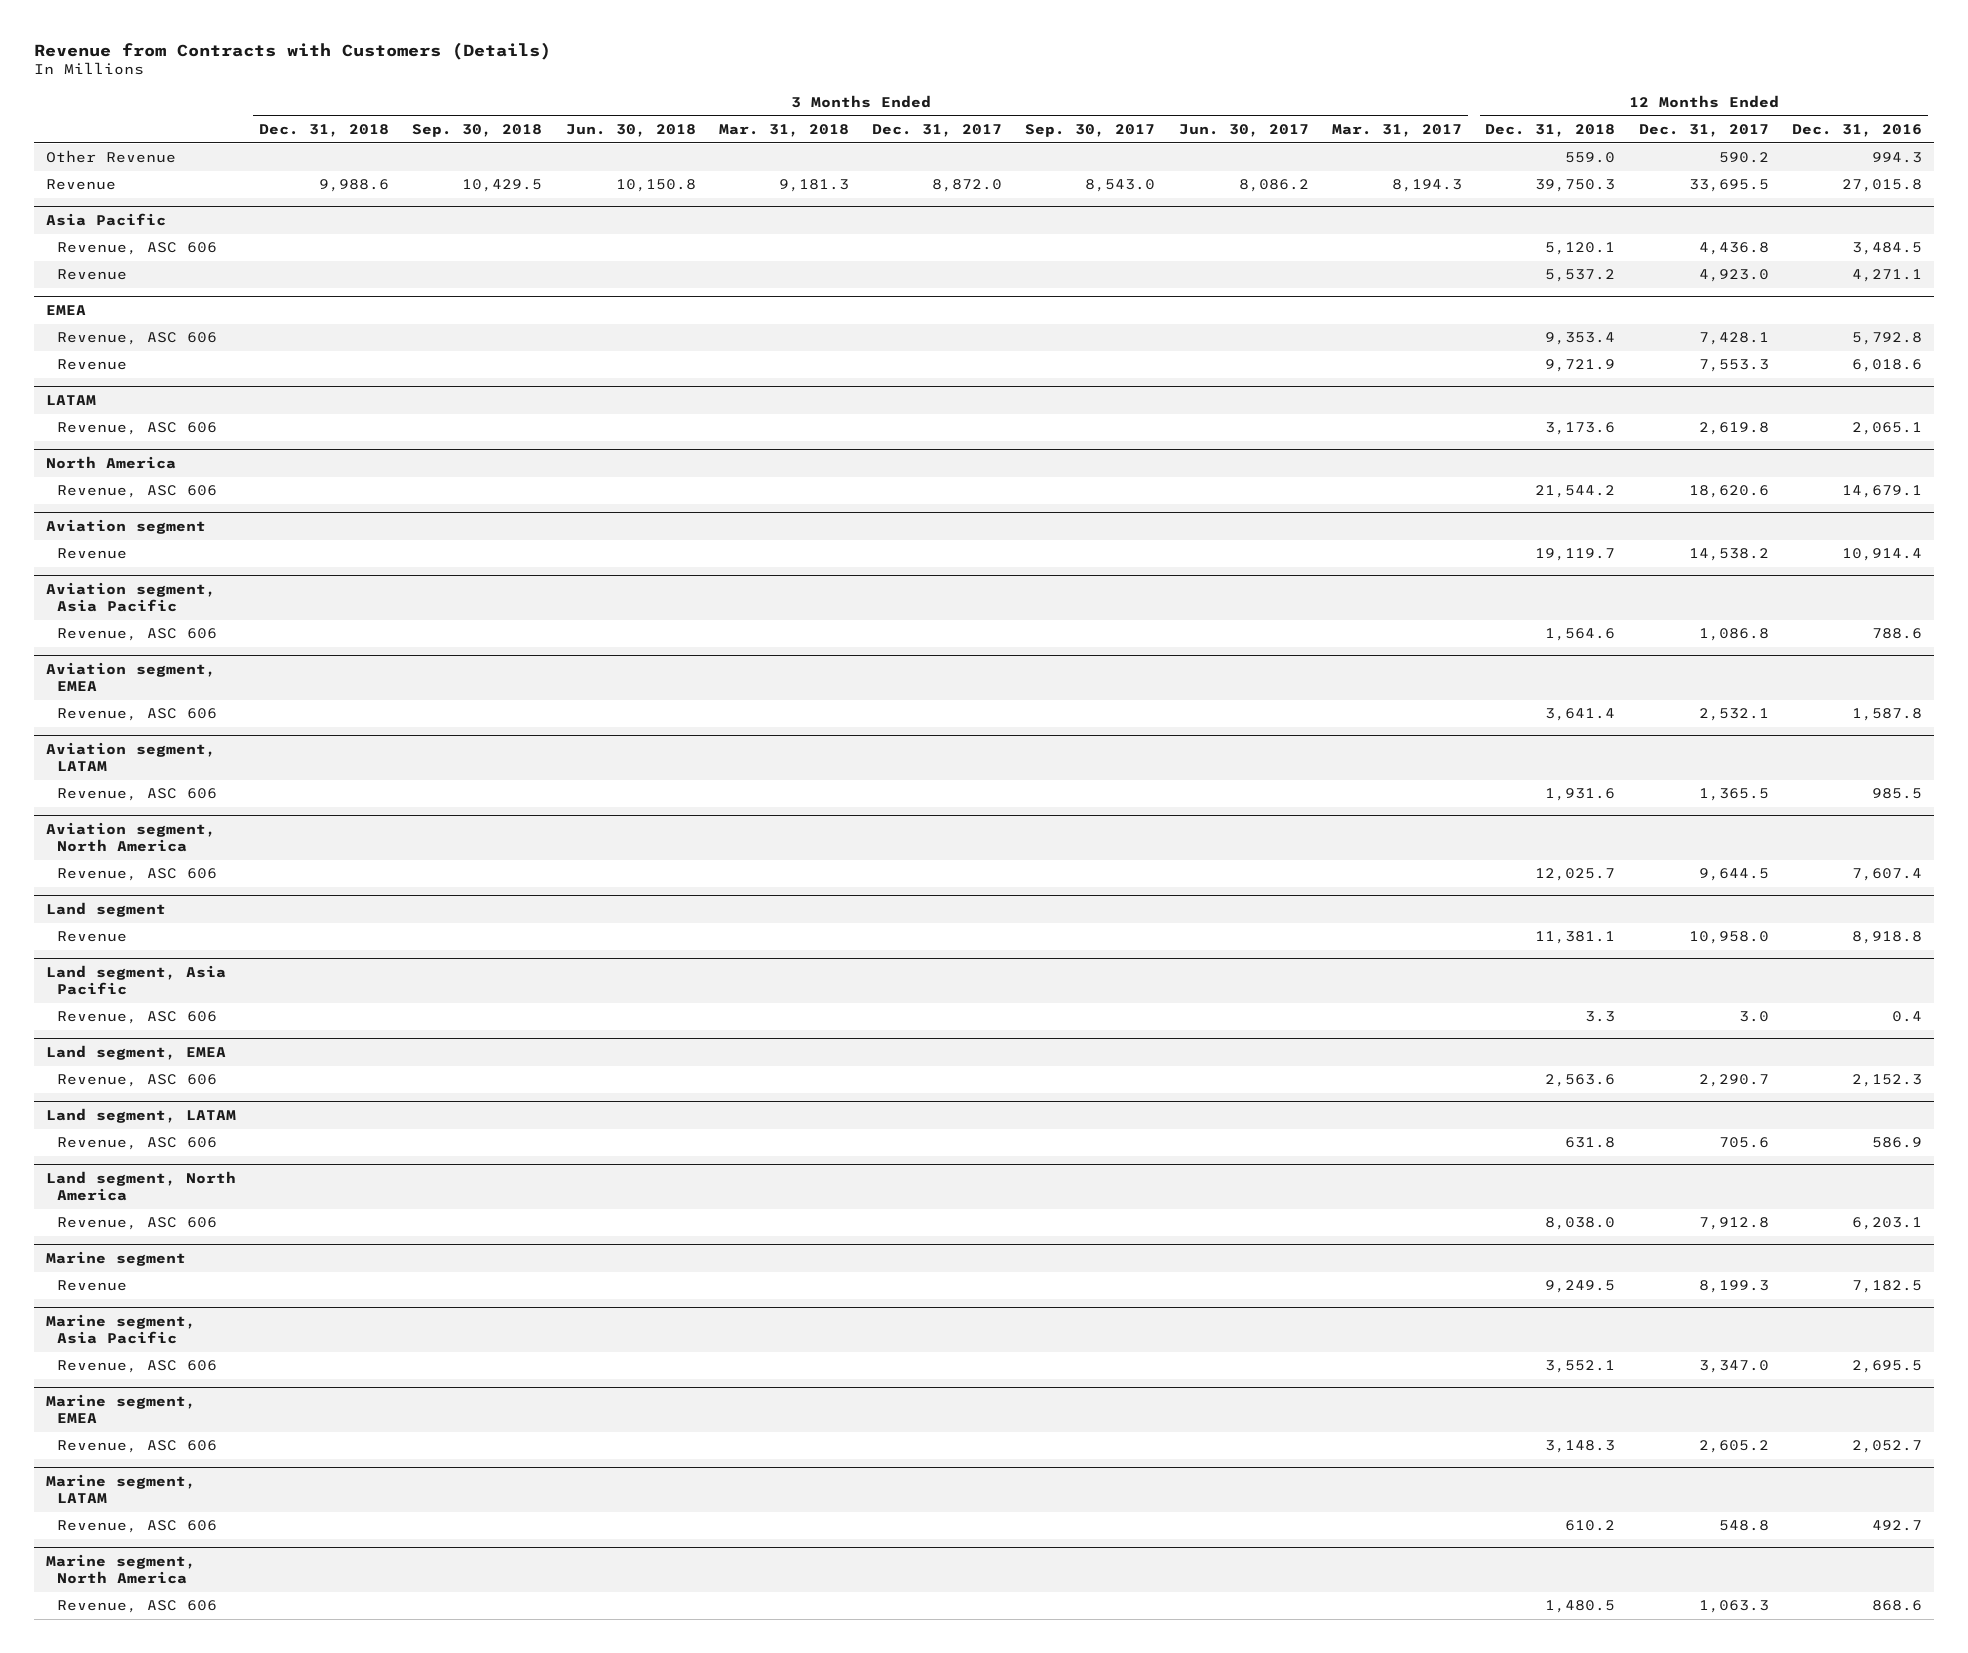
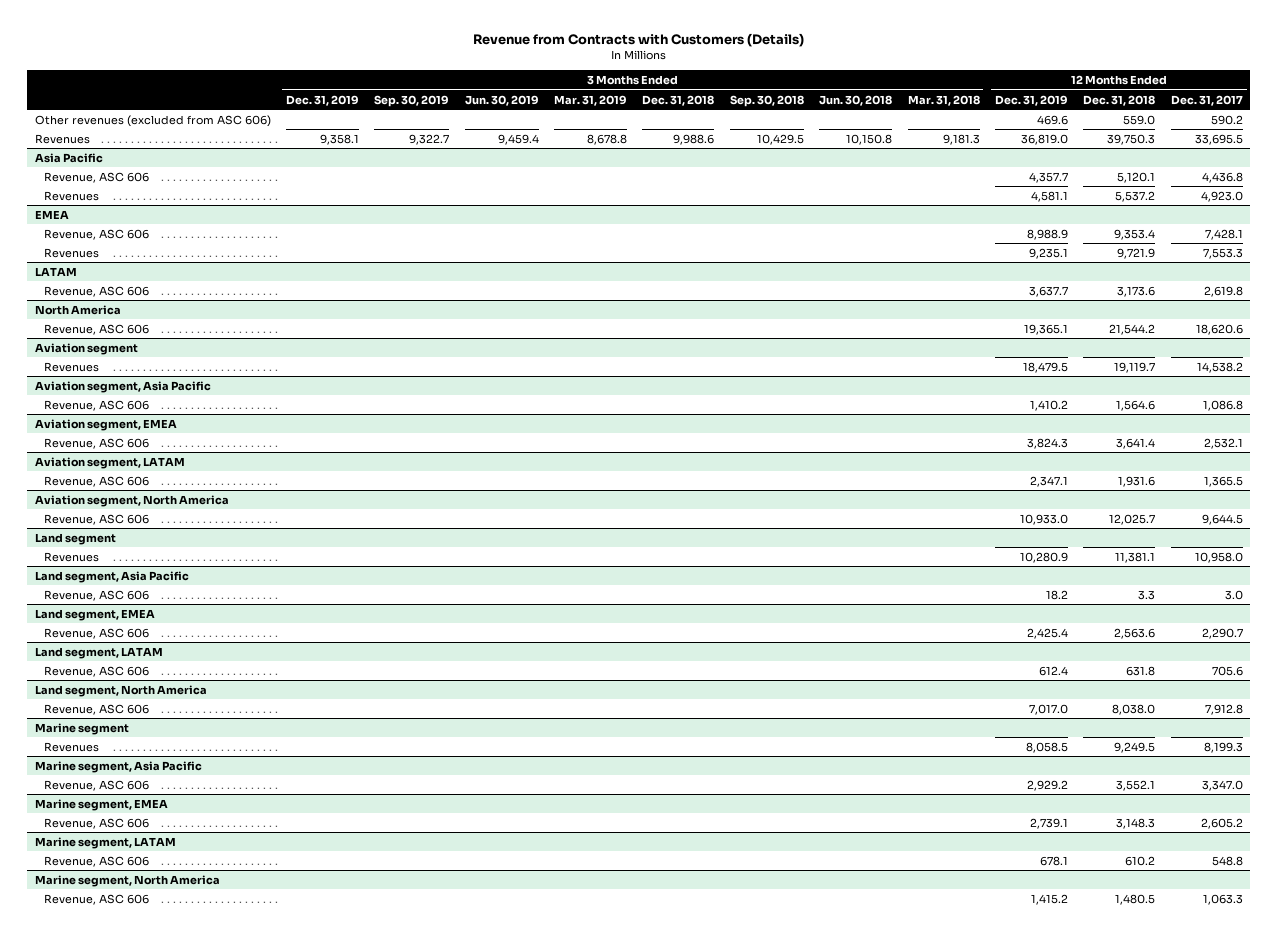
- | 3 Months Ended Dec. 31, 2018 | 3 Months Ended Sep. 30, 2018 | 3 Months Ended Jun. 30, 2018 | 3 Months Ended Mar. 31, 2018 | 3 Months Ended Dec. 31, 2017 | 3 Months Ended Sep. 30, 2017 | 3 Months Ended Jun. 30, 2017 | 3 Months Ended Mar. 31, 2017 | 12 Months Ended Dec. 31, 2018 | 12 Months Ended Dec. 31, 2017 | 12 Months Ended Dec. 31, 2016
+ | 3 Months Ended Dec. 31, 2019 | 3 Months Ended Sep. 30, 2019 | 3 Months Ended Jun. 30, 2019 | 3 Months Ended Mar. 31, 2019 | 3 Months Ended Dec. 31, 2018 | 3 Months Ended Sep. 30, 2018 | 3 Months Ended Jun. 30, 2018 | 3 Months Ended Mar. 31, 2018 | 12 Months Ended Dec. 31, 2019 | 12 Months Ended Dec. 31, 2018 | 12 Months Ended Dec. 31, 2017
- Other Revenue | | | | | | | | | 559.0 | 590.2 | 994.3
- Revenue | 9,988.6 | 10,429.5 | 10,150.8 | 9,181.3 | 8,872.0 | 8,543.0 | 8,086.2 | 8,194.3 | 39,750.3 | 33,695.5 | 27,015.8
+ Other revenues (excluded from ASC 606) | | | | | | | | | 469.6 | 559.0 | 590.2
+ Revenues | 9,358.1 | 9,322.7 | 9,459.4 | 8,678.8 | 9,988.6 | 10,429.5 | 10,150.8 | 9,181.3 | 36,819.0 | 39,750.3 | 33,695.5
@ Asia Pacific
- Revenue | | | | | | | | | 5,537.2 | 4,923.0 | 4,271.1
+ Revenues | | | | | | | | | 4,581.1 | 5,537.2 | 4,923.0
@ EMEA
- Revenue | | | | | | | | | 9,721.9 | 7,553.3 | 6,018.6
+ Revenues | | | | | | | | | 9,235.1 | 9,721.9 | 7,553.3
@ Aviation segment
- Revenue | | | | | | | | | 19,119.7 | 14,538.2 | 10,914.4
+ Revenues | | | | | | | | | 18,479.5 | 19,119.7 | 14,538.2
@ Land segment
- Revenue | | | | | | | | | 11,381.1 | 10,958.0 | 8,918.8
+ Revenues | | | | | | | | | 10,280.9 | 11,381.1 | 10,958.0
@ Marine segment
- Revenue | | | | | | | | | 9,249.5 | 8,199.3 | 7,182.5
+ Revenues | | | | | | | | | 8,058.5 | 9,249.5 | 8,199.3

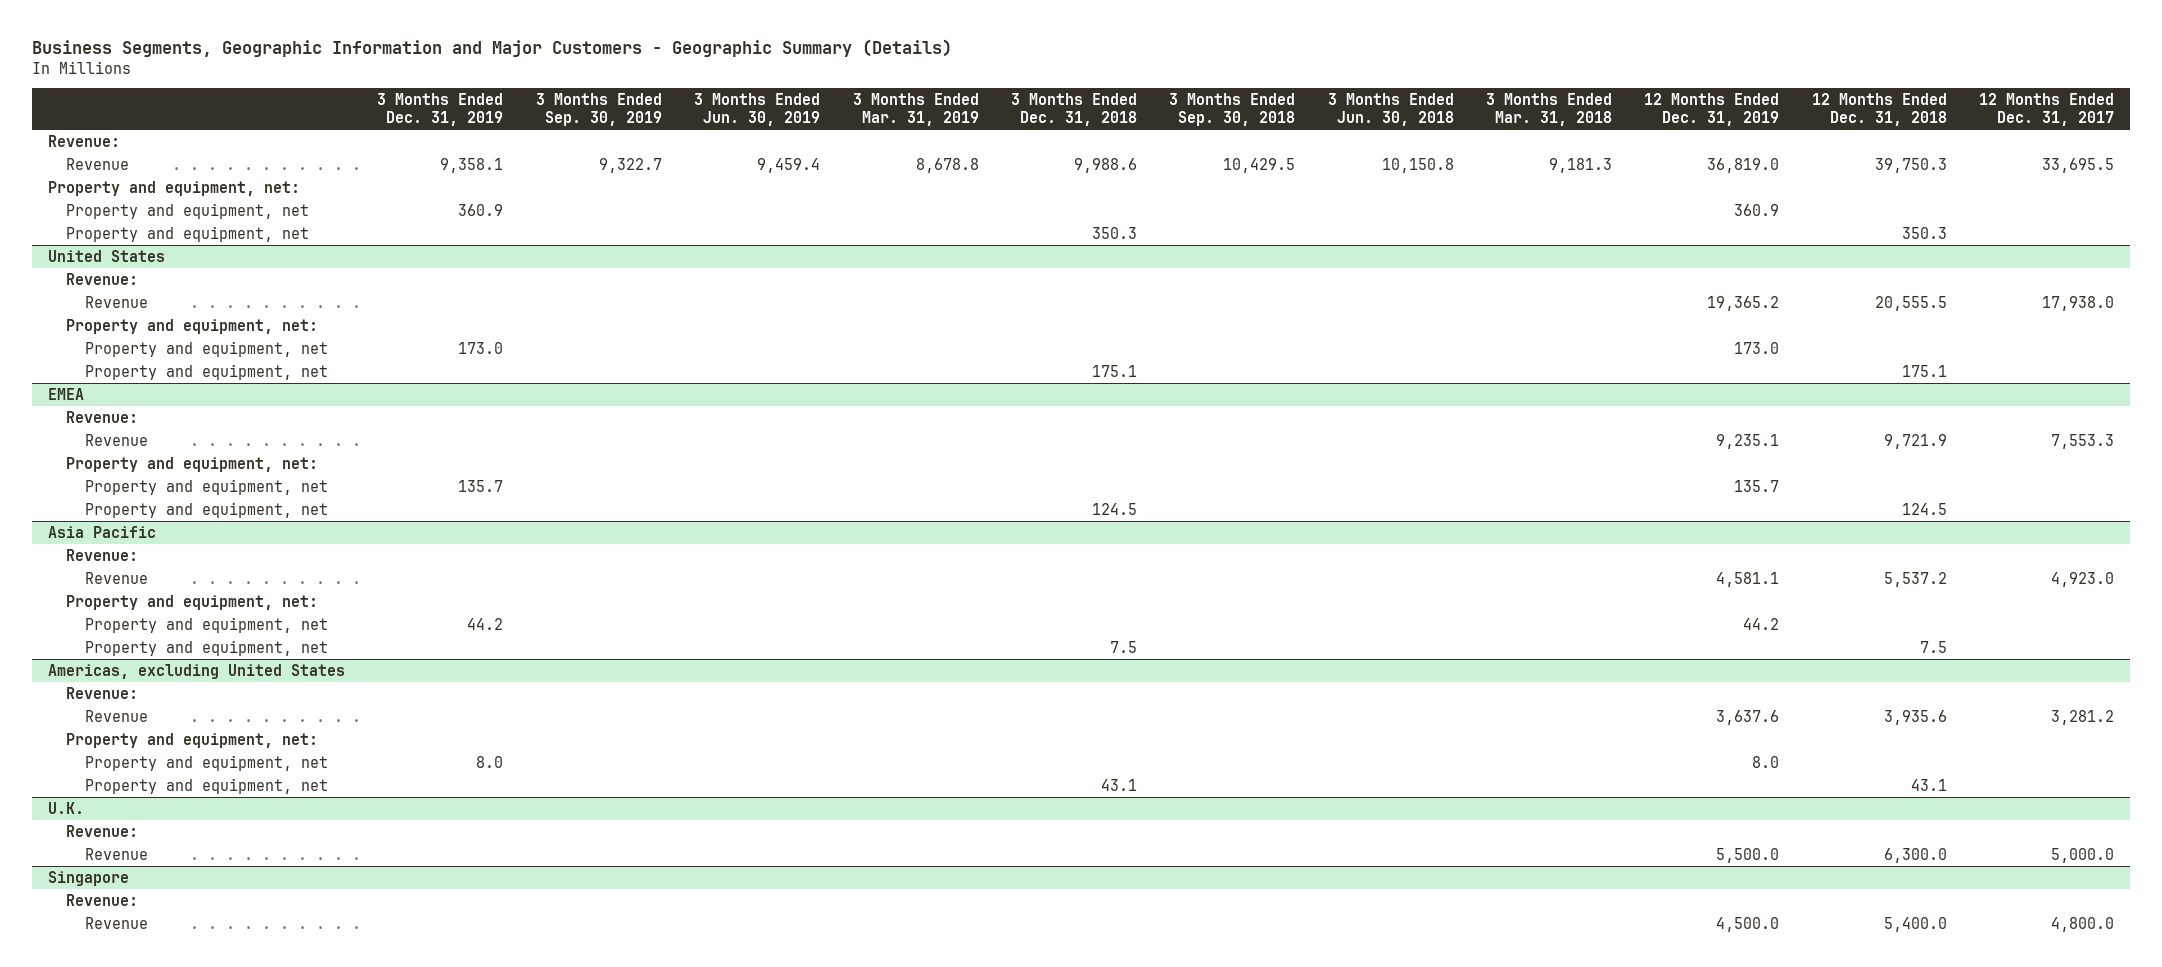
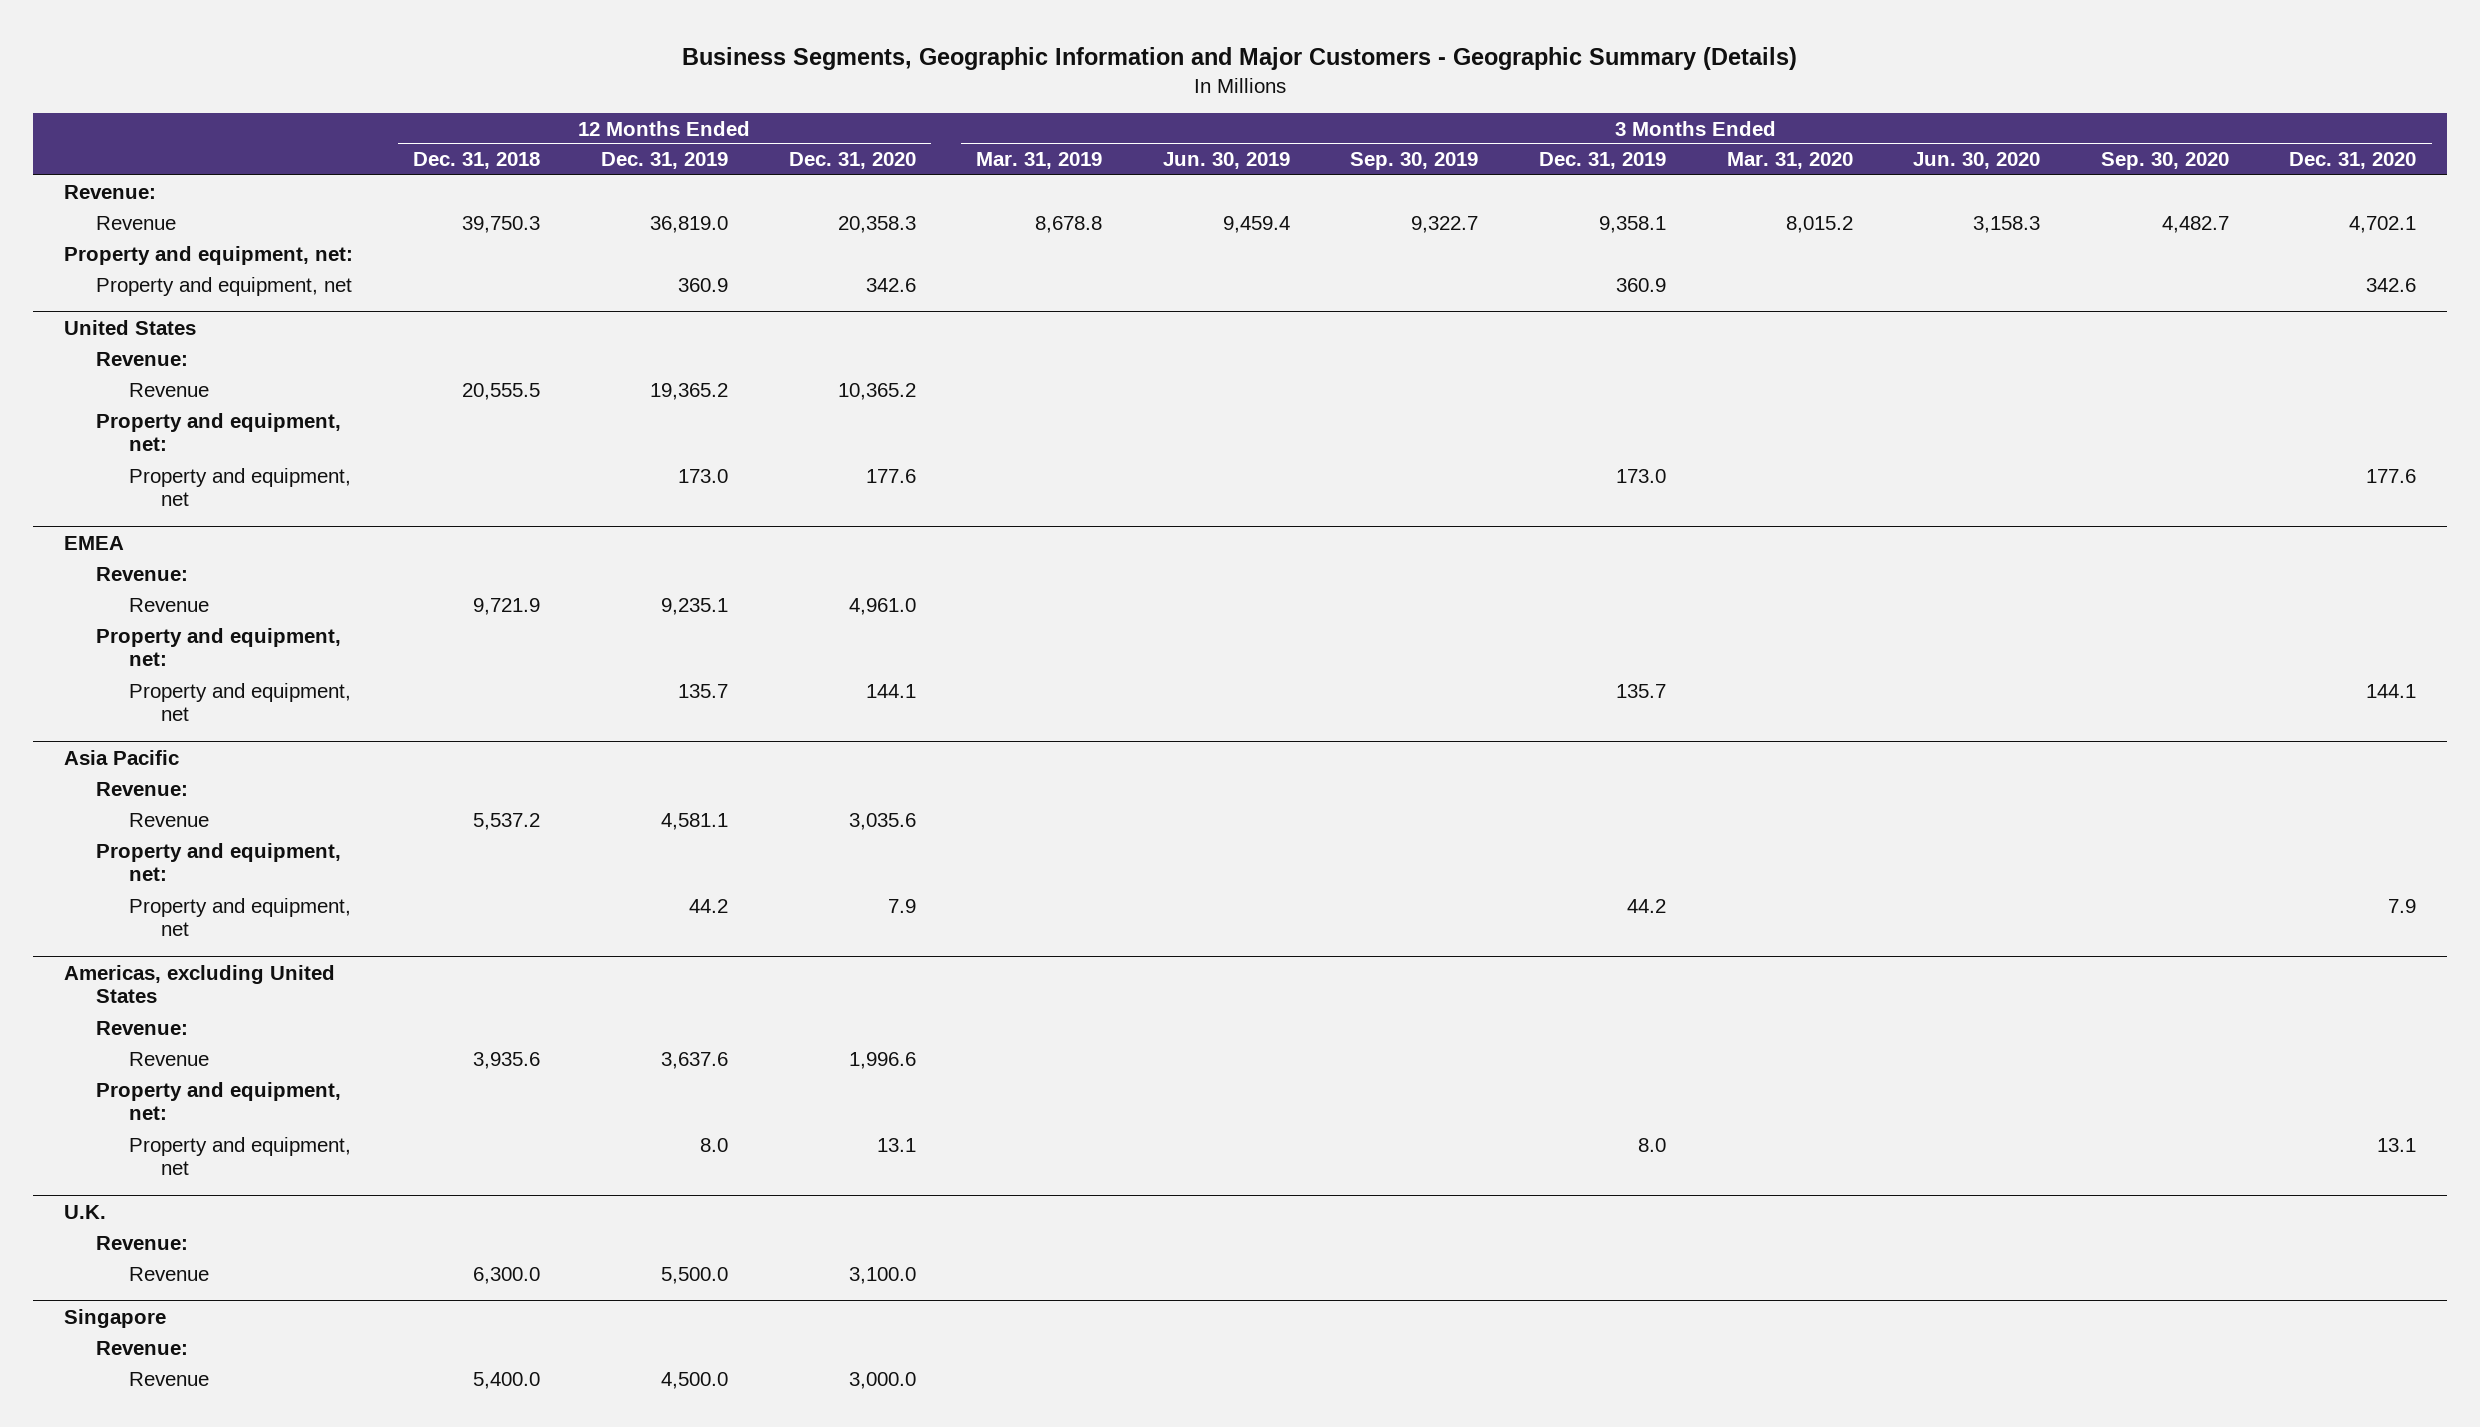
- | 3 Months Ended Dec. 31, 2019 | 3 Months Ended Sep. 30, 2019 | 3 Months Ended Jun. 30, 2019 | 3 Months Ended Mar. 31, 2019 | 3 Months Ended Dec. 31, 2018 | 3 Months Ended Sep. 30, 2018 | 3 Months Ended Jun. 30, 2018 | 3 Months Ended Mar. 31, 2018 | 12 Months Ended Dec. 31, 2019 | 12 Months Ended Dec. 31, 2018 | 12 Months Ended Dec. 31, 2017
+ | 12 Months Ended Dec. 31, 2018 | 12 Months Ended Dec. 31, 2019 | 12 Months Ended Dec. 31, 2020 | 3 Months Ended Mar. 31, 2019 | 3 Months Ended Jun. 30, 2019 | 3 Months Ended Sep. 30, 2019 | 3 Months Ended Dec. 31, 2019 | 3 Months Ended Mar. 31, 2020 | 3 Months Ended Jun. 30, 2020 | 3 Months Ended Sep. 30, 2020 | 3 Months Ended Dec. 31, 2020
- Property and equipment, net | | | | | 350.3 | | | | | 350.3 |
@ United States
- Property and equipment, net | | | | | 175.1 | | | | | 175.1 |
@ EMEA
- Property and equipment, net | | | | | 124.5 | | | | | 124.5 |
@ Asia Pacific
- Property and equipment, net | | | | | 7.5 | | | | | 7.5 |
@ Americas, excluding United States
- Property and equipment, net | | | | | 43.1 | | | | | 43.1 |

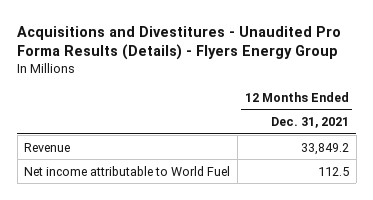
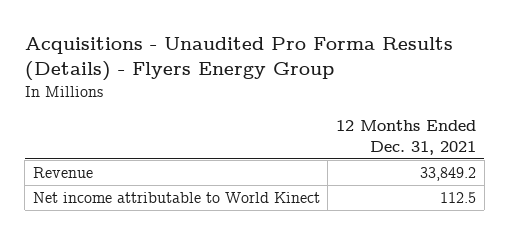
- Acquisitions and Divestitures - Unaudited Pro Forma Results (Details) - Flyers Energy Group
+ Acquisitions - Unaudited Pro Forma Results (Details) - Flyers Energy Group
- Net income attributable to World Fuel | 112.5
+ Net income attributable to World Kinect | 112.5

